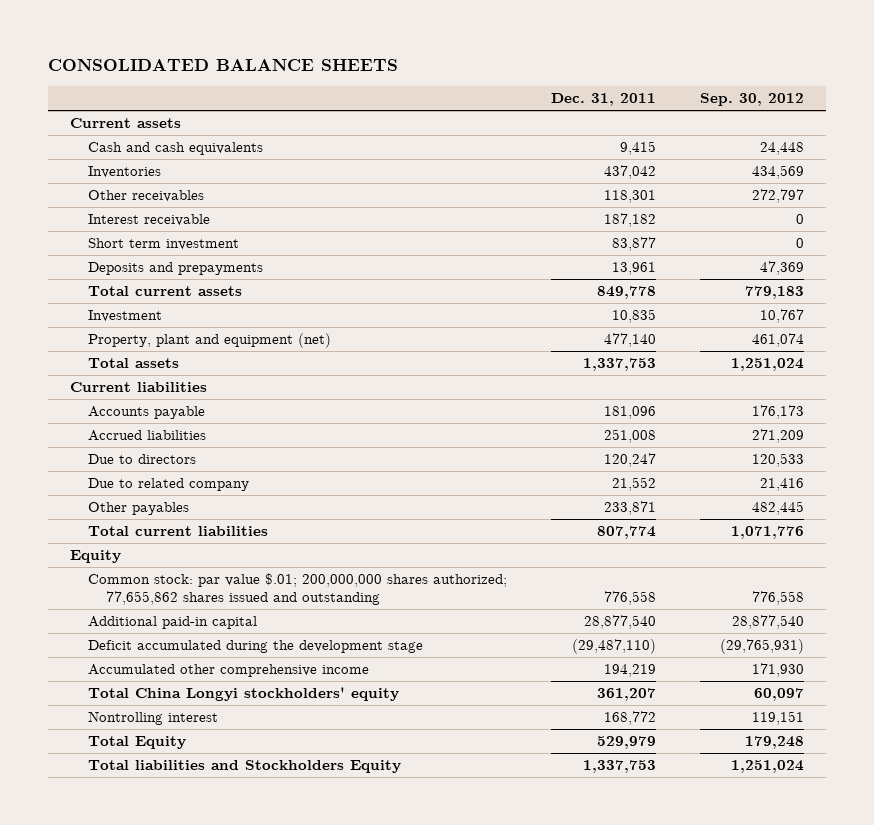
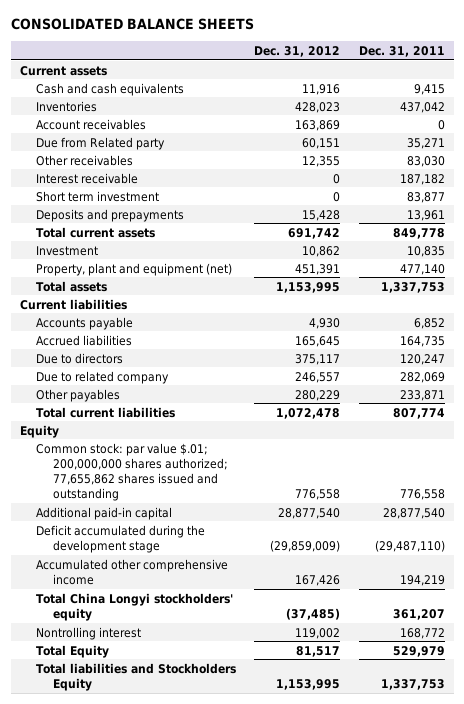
- | Dec. 31, 2011 | Sep. 30, 2012
+ | Dec. 31, 2012 | Dec. 31, 2011
- Other receivables | 118,301 | 272,797
+ Account receivables | 163,869 | 0
+ Due from Related party | 60,151 | 35,271
+ Other receivables | 12,355 | 83,030
- Accounts payable | 181,096 | 176,173
- Accrued liabilities | 251,008 | 271,209
+ Accounts payable | 4,930 | 6,852
+ Accrued liabilities | 165,645 | 164,735
- Due to related company | 21,552 | 21,416
+ Due to related company | 246,557 | 282,069

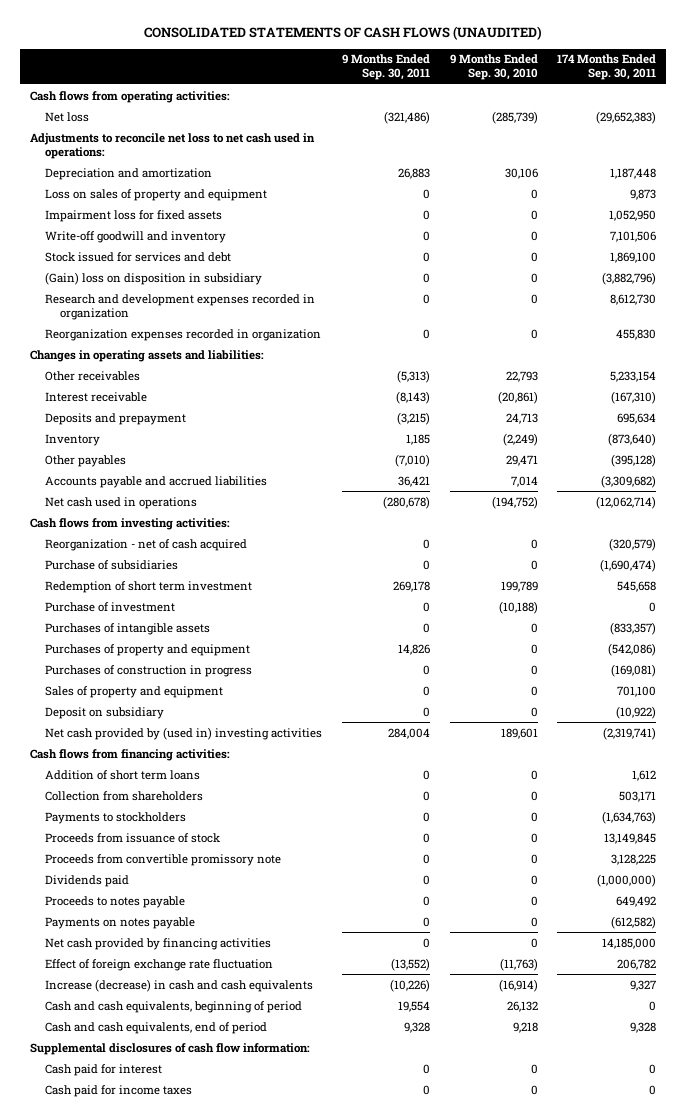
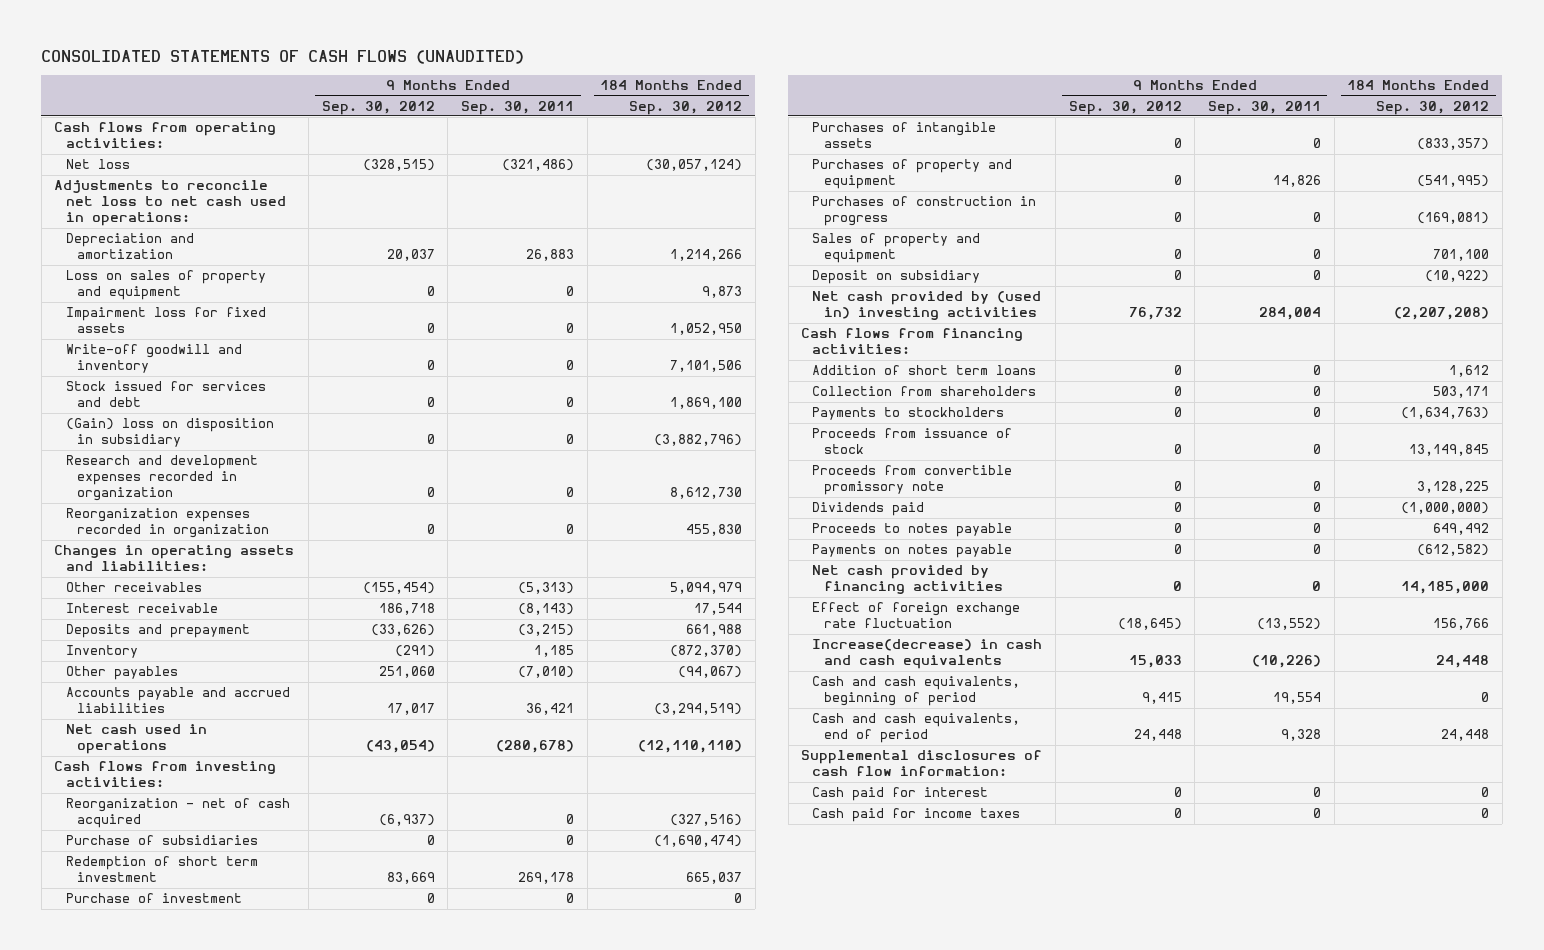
- | 9 Months Ended Sep. 30, 2011 | 9 Months Ended Sep. 30, 2010 | 174 Months Ended Sep. 30, 2011
+ | 9 Months Ended Sep. 30, 2012 | 9 Months Ended Sep. 30, 2011 | 184 Months Ended Sep. 30, 2012
- Increase (decrease) in cash and cash equivalents | (10,226) | (16,914) | 9,327
+ Increase(decrease) in cash and cash equivalents | 15,033 | (10,226) | 24,448

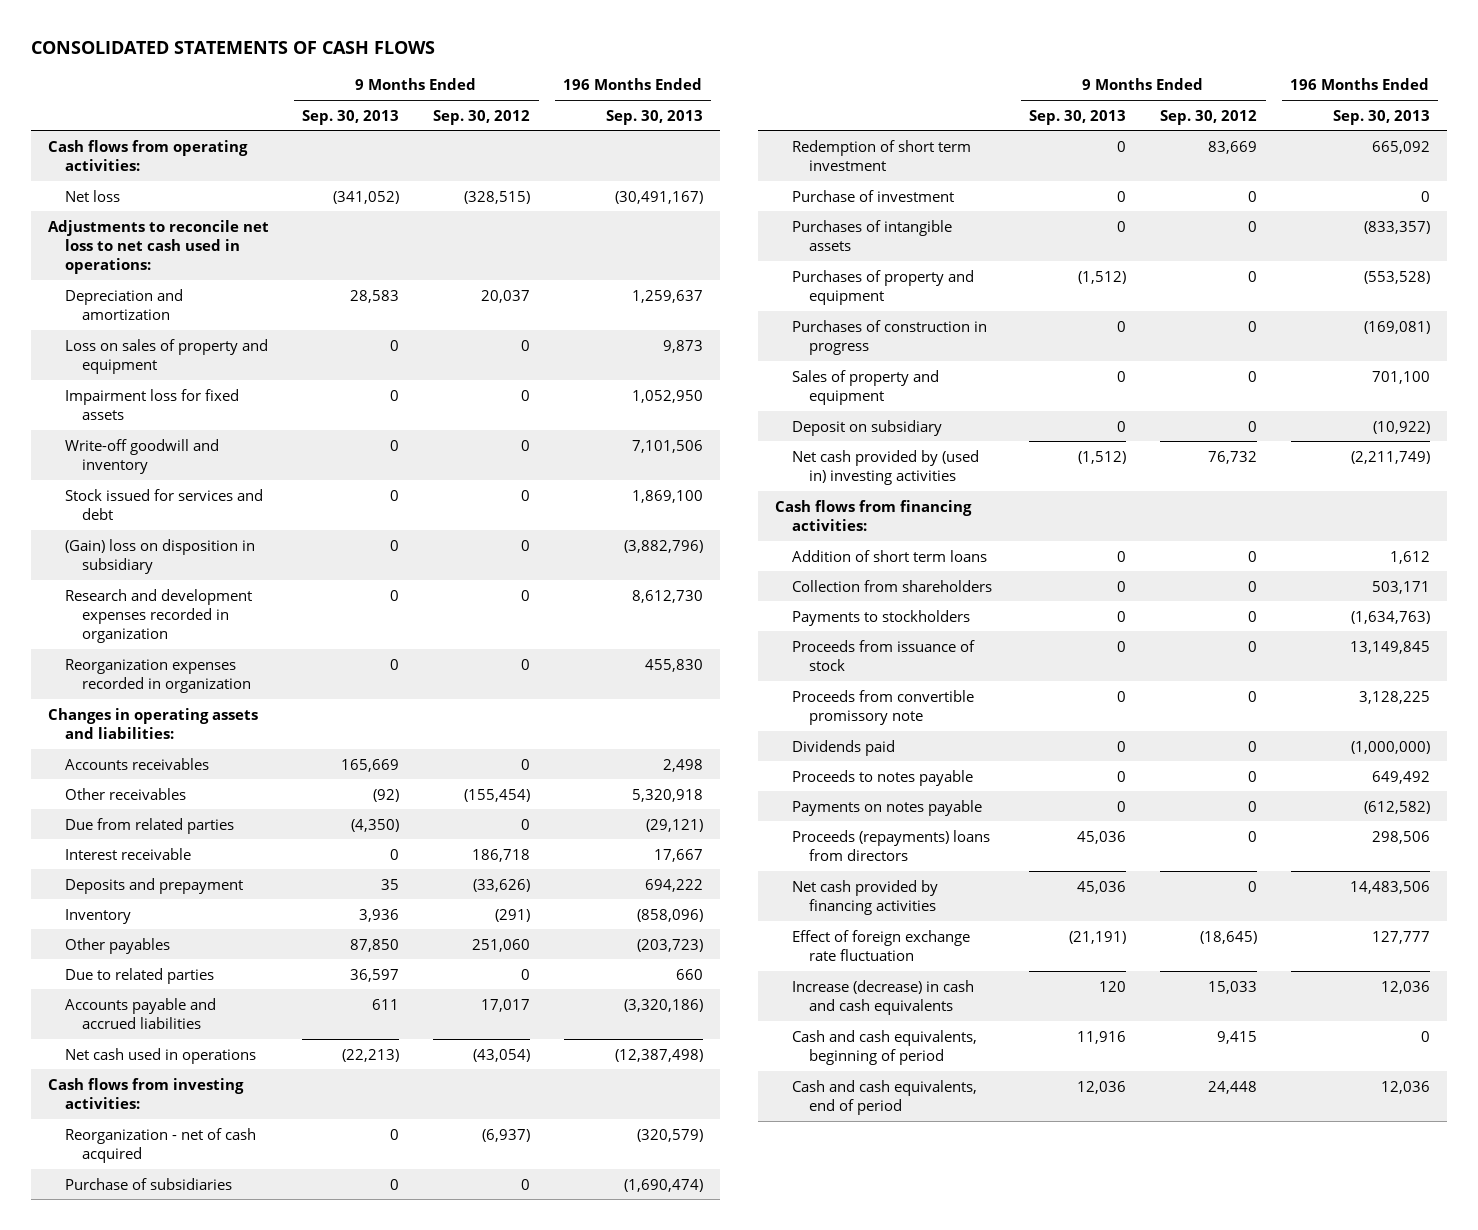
- CONSOLIDATED STATEMENTS OF CASH FLOWS (UNAUDITED)
+ CONSOLIDATED STATEMENTS OF CASH FLOWS
- | 9 Months Ended Sep. 30, 2012 | 9 Months Ended Sep. 30, 2011 | 184 Months Ended Sep. 30, 2012
+ | 9 Months Ended Sep. 30, 2013 | 9 Months Ended Sep. 30, 2012 | 196 Months Ended Sep. 30, 2013
+ Accounts receivables | 165,669 | 0 | 2,498
+ Due from related parties | (4,350) | 0 | (29,121)
+ Due to related parties | 36,597 | 0 | 660
+ Proceeds (repayments) loans from directors | 45,036 | 0 | 298,506
- Increase(decrease) in cash and cash equivalents | 15,033 | (10,226) | 24,448
+ Increase (decrease) in cash and cash equivalents | 120 | 15,033 | 12,036
- Supplemental disclosures of cash flow information:
- Cash paid for interest | 0 | 0 | 0
- Cash paid for income taxes | 0 | 0 | 0

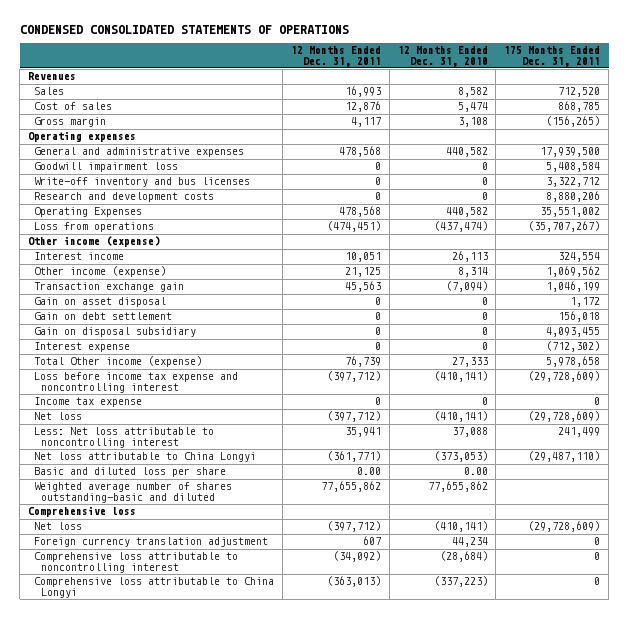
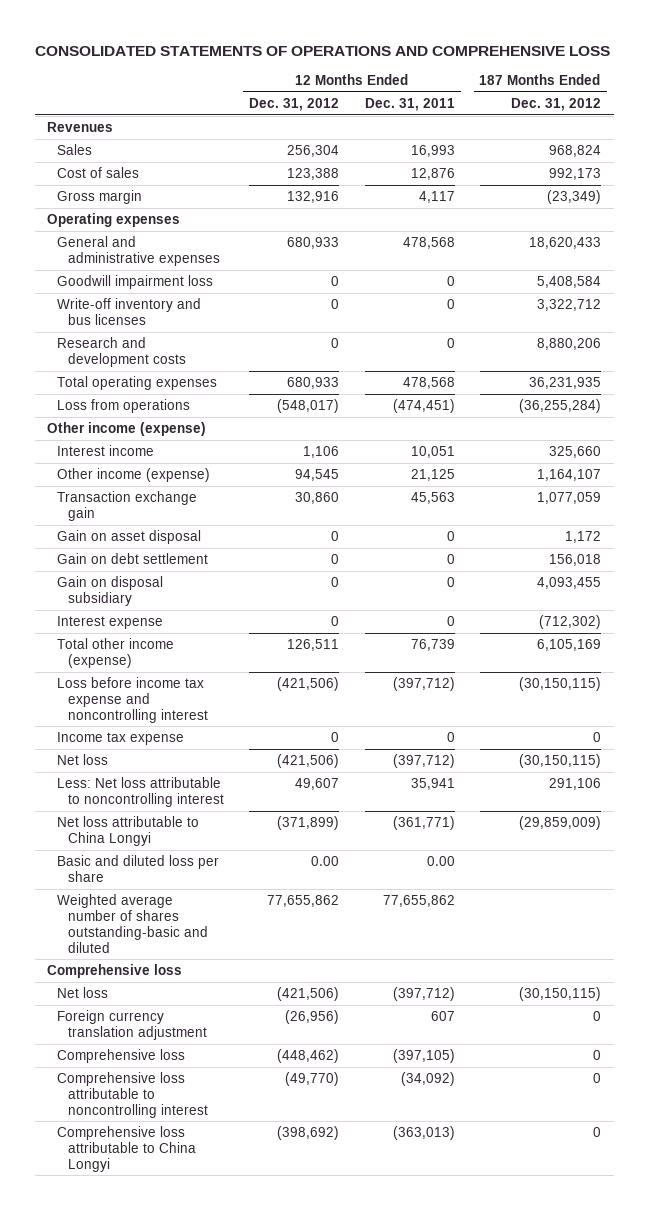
- CONDENSED CONSOLIDATED STATEMENTS OF OPERATIONS
+ CONSOLIDATED STATEMENTS OF OPERATIONS AND COMPREHENSIVE LOSS
- | 12 Months Ended Dec. 31, 2011 | 12 Months Ended Dec. 31, 2010 | 175 Months Ended Dec. 31, 2011
+ | 12 Months Ended Dec. 31, 2012 | 12 Months Ended Dec. 31, 2011 | 187 Months Ended Dec. 31, 2012
- Operating Expenses | 478,568 | 440,582 | 35,551,002
+ Total operating expenses | 680,933 | 478,568 | 36,231,935
- Total Other income (expense) | 76,739 | 27,333 | 5,978,658
+ Total other income (expense) | 126,511 | 76,739 | 6,105,169
+ Comprehensive loss | (448,462) | (397,105) | 0

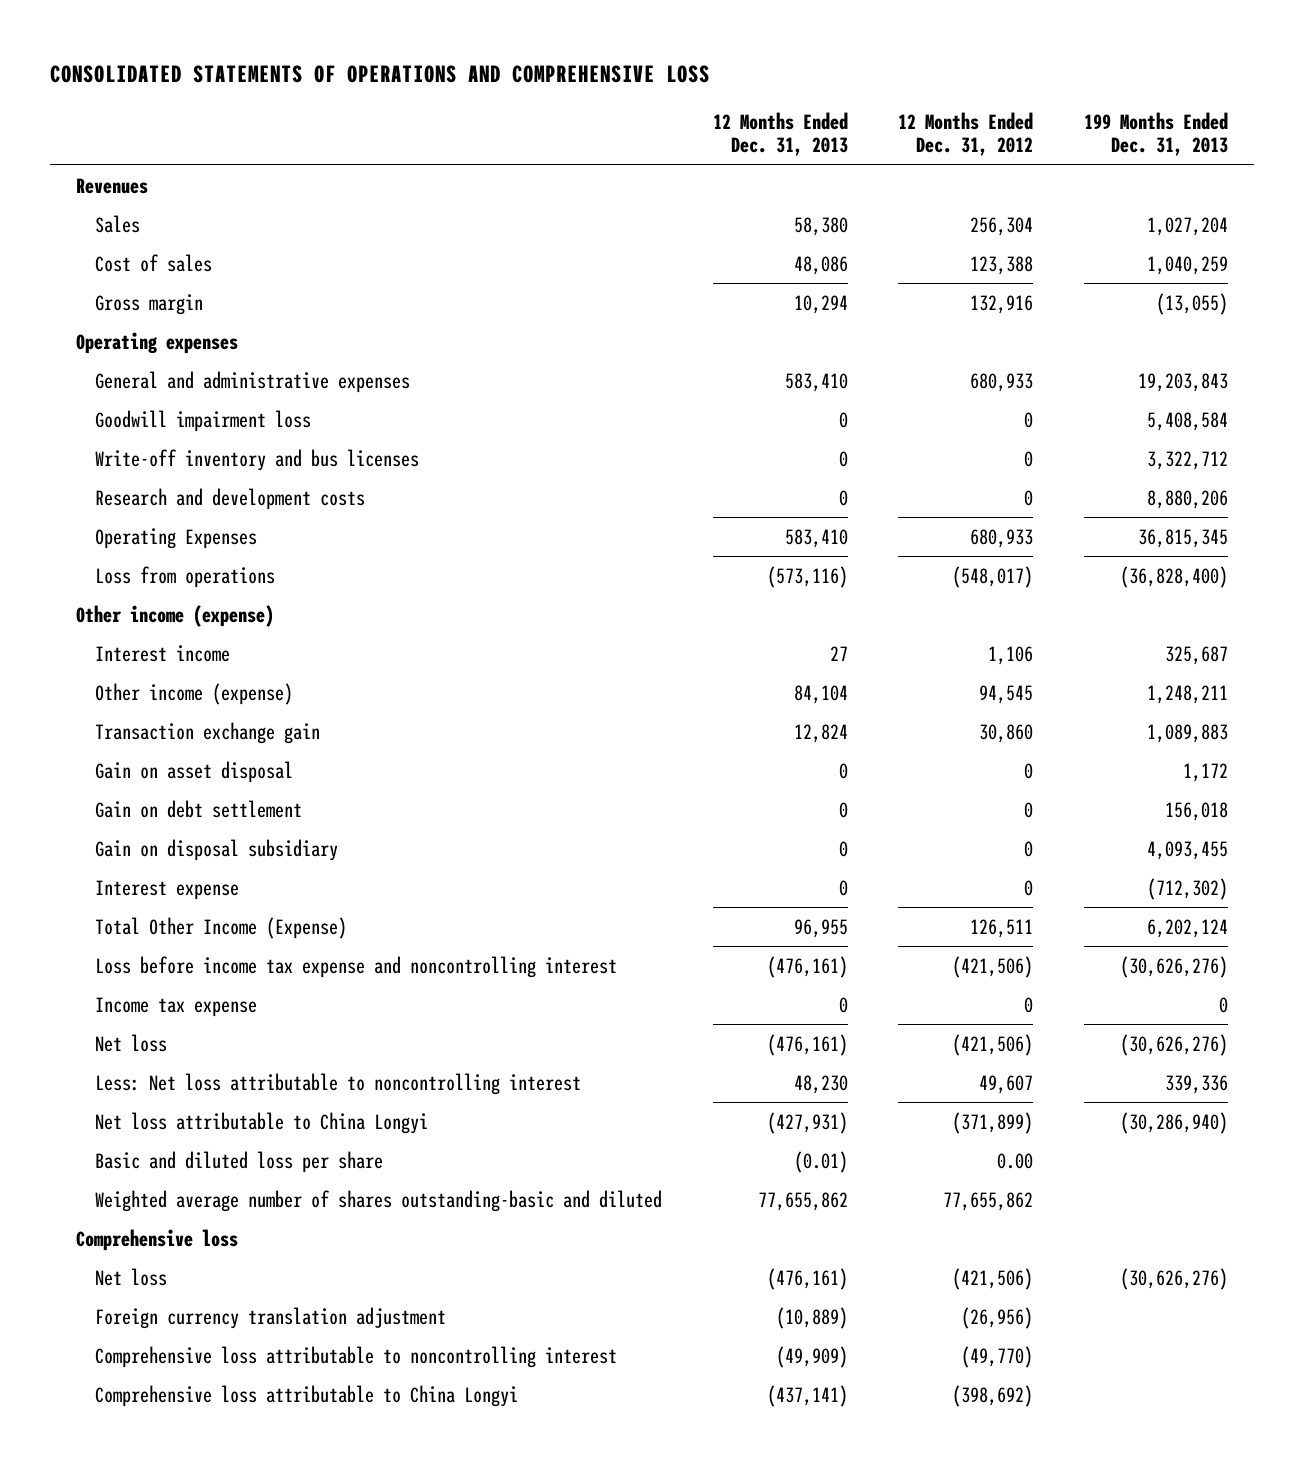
- | 12 Months Ended Dec. 31, 2012 | 12 Months Ended Dec. 31, 2011 | 187 Months Ended Dec. 31, 2012
+ | 12 Months Ended Dec. 31, 2013 | 12 Months Ended Dec. 31, 2012 | 199 Months Ended Dec. 31, 2013
- Total operating expenses | 680,933 | 478,568 | 36,231,935
+ Operating Expenses | 583,410 | 680,933 | 36,815,345
- Total other income (expense) | 126,511 | 76,739 | 6,105,169
+ Total Other Income (Expense) | 96,955 | 126,511 | 6,202,124
- Comprehensive loss | (448,462) | (397,105) | 0

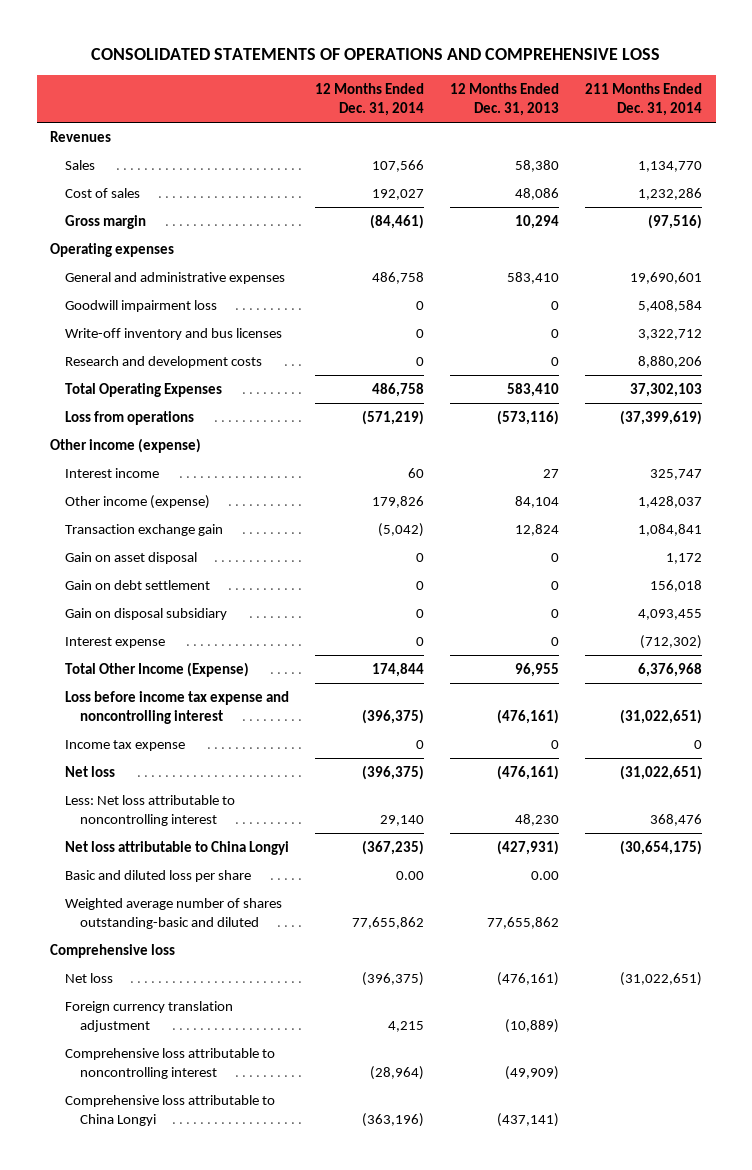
- | 12 Months Ended Dec. 31, 2013 | 12 Months Ended Dec. 31, 2012 | 199 Months Ended Dec. 31, 2013
+ | 12 Months Ended Dec. 31, 2014 | 12 Months Ended Dec. 31, 2013 | 211 Months Ended Dec. 31, 2014
- Operating Expenses | 583,410 | 680,933 | 36,815,345
+ Total Operating Expenses | 486,758 | 583,410 | 37,302,103
- Basic and diluted loss per share | (0.01) | 0.00 |
+ Basic and diluted loss per share | 0.00 | 0.00 |

